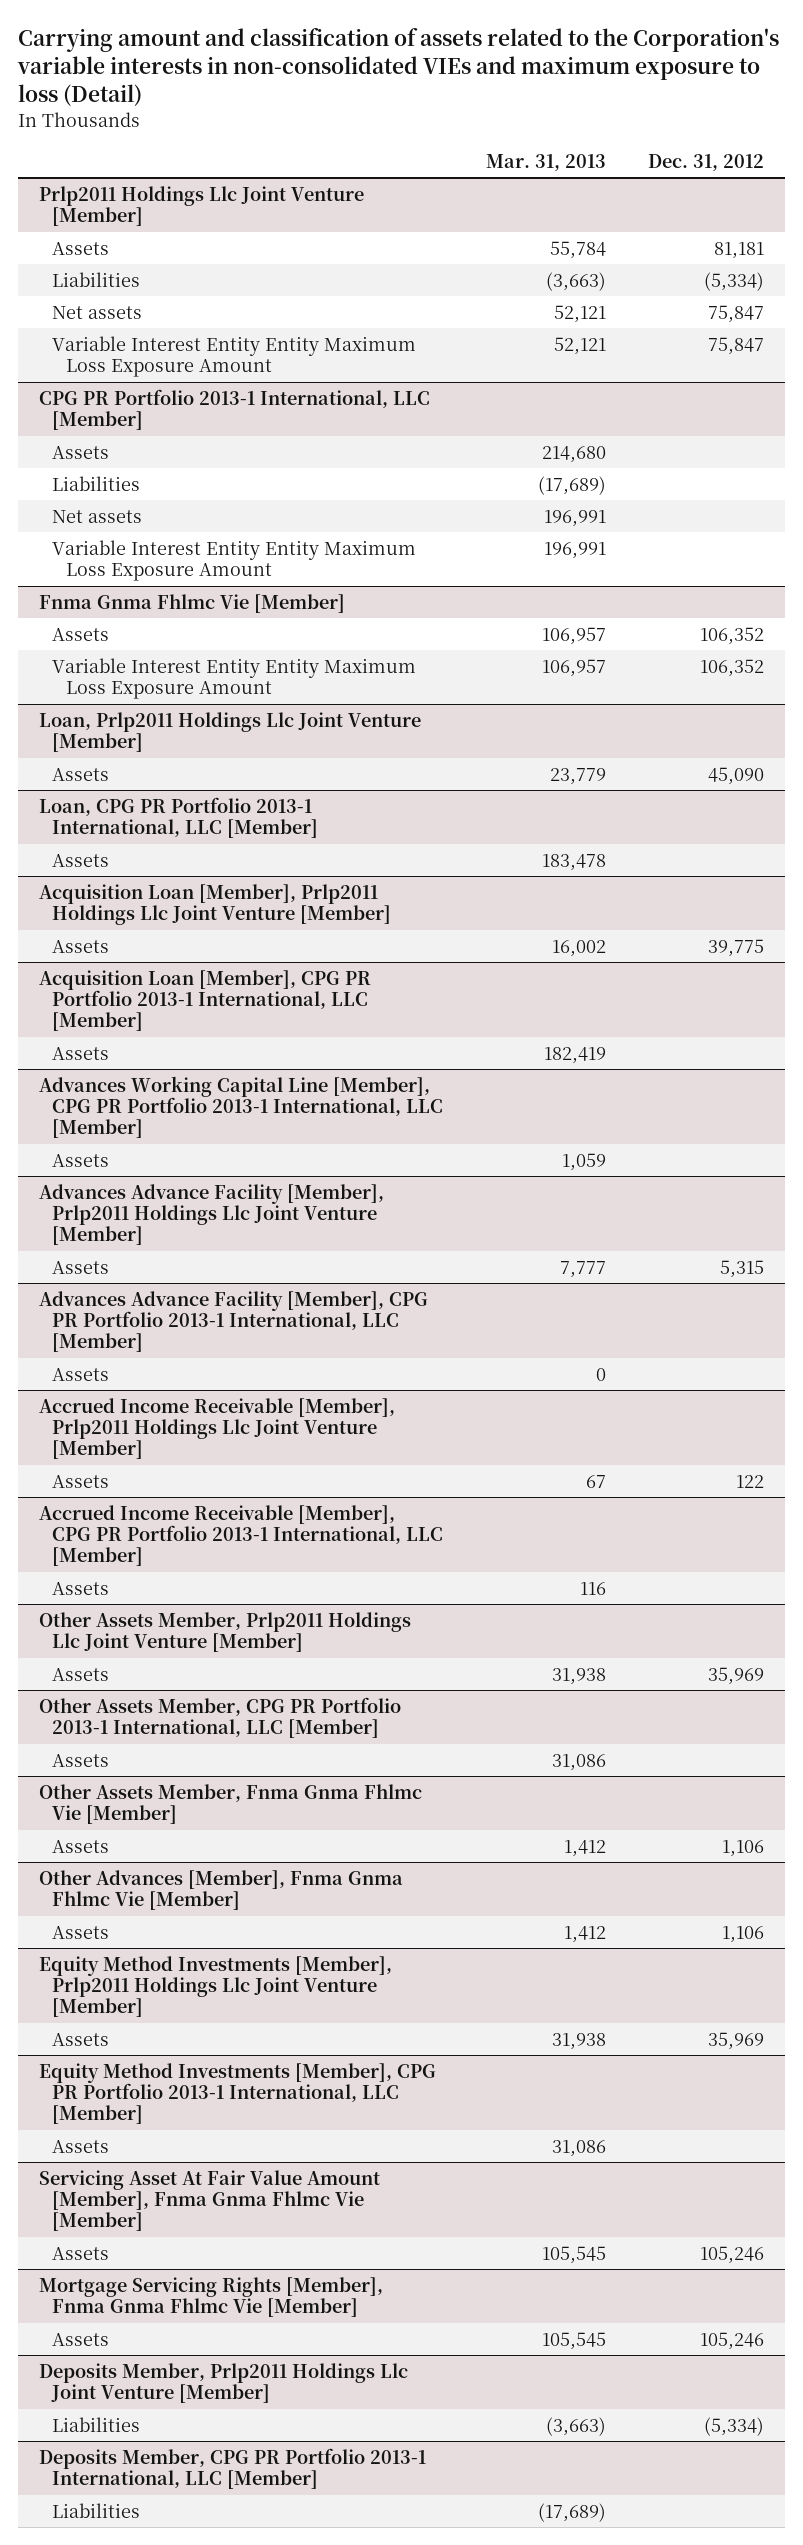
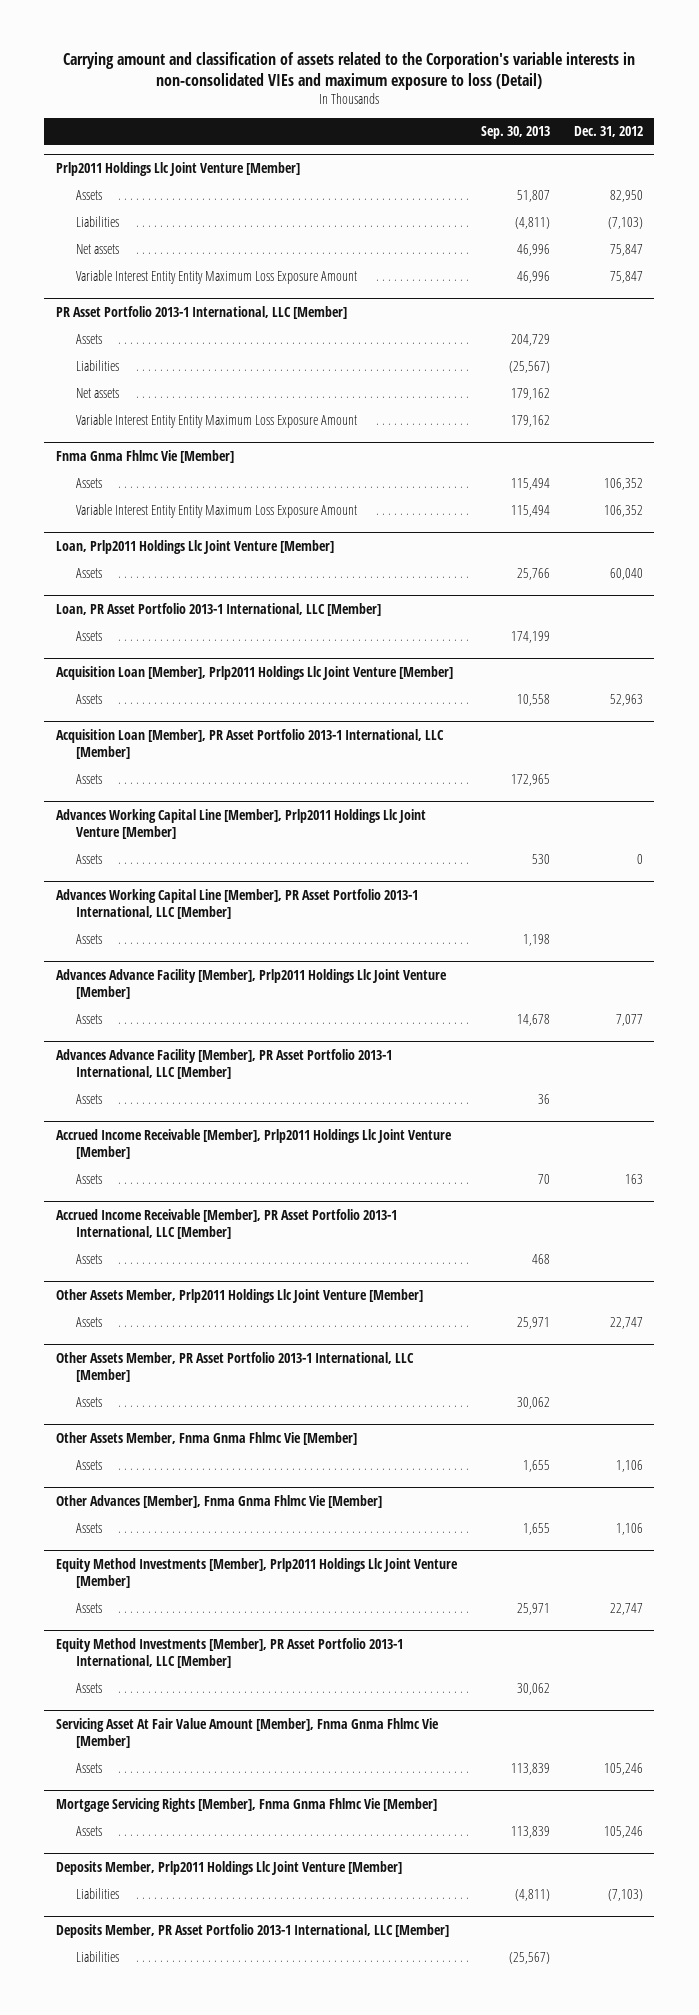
- | Mar. 31, 2013 | Dec. 31, 2012
+ | Sep. 30, 2013 | Dec. 31, 2012
@ Prlp2011 Holdings Llc Joint Venture [Member]
- Assets | 55,784 | 81,181
- Liabilities | (3,663) | (5,334)
+ Assets | 51,807 | 82,950
+ Liabilities | (4,811) | (7,103)
- CPG PR Portfolio 2013-1 International, LLC [Member]
+ PR Asset Portfolio 2013-1 International, LLC [Member]
@ Loan, Prlp2011 Holdings Llc Joint Venture [Member]
- Assets | 23,779 | 45,090
- Loan, CPG PR Portfolio 2013-1 International, LLC [Member]
@ Loan, Prlp2011 Holdings Llc Joint Venture [Member]
+ Assets | 25,766 | 60,040
+ Loan, PR Asset Portfolio 2013-1 International, LLC [Member]
@ Acquisition Loan [Member], Prlp2011 Holdings Llc Joint Venture [Member]
- Assets | 16,002 | 39,775
- Acquisition Loan [Member], CPG PR Portfolio 2013-1 International, LLC [Member]
@ Acquisition Loan [Member], Prlp2011 Holdings Llc Joint Venture [Member]
+ Assets | 10,558 | 52,963
+ Acquisition Loan [Member], PR Asset Portfolio 2013-1 International, LLC [Member]
- Advances Working Capital Line [Member], CPG PR Portfolio 2013-1 International, LLC [Member]
+ Advances Working Capital Line [Member], Prlp2011 Holdings Llc Joint Venture [Member]
+ Assets | 530 | 0
+ Advances Working Capital Line [Member], PR Asset Portfolio 2013-1 International, LLC [Member]
@ Advances Advance Facility [Member], Prlp2011 Holdings Llc Joint Venture [Member]
- Assets | 7,777 | 5,315
- Advances Advance Facility [Member], CPG PR Portfolio 2013-1 International, LLC [Member]
@ Advances Advance Facility [Member], Prlp2011 Holdings Llc Joint Venture [Member]
+ Assets | 14,678 | 7,077
+ Advances Advance Facility [Member], PR Asset Portfolio 2013-1 International, LLC [Member]
@ Accrued Income Receivable [Member], Prlp2011 Holdings Llc Joint Venture [Member]
- Assets | 67 | 122
- Accrued Income Receivable [Member], CPG PR Portfolio 2013-1 International, LLC [Member]
@ Accrued Income Receivable [Member], Prlp2011 Holdings Llc Joint Venture [Member]
+ Assets | 70 | 163
+ Accrued Income Receivable [Member], PR Asset Portfolio 2013-1 International, LLC [Member]
@ Other Assets Member, Prlp2011 Holdings Llc Joint Venture [Member]
- Assets | 31,938 | 35,969
- Other Assets Member, CPG PR Portfolio 2013-1 International, LLC [Member]
@ Other Assets Member, Prlp2011 Holdings Llc Joint Venture [Member]
+ Assets | 25,971 | 22,747
+ Other Assets Member, PR Asset Portfolio 2013-1 International, LLC [Member]
@ Equity Method Investments [Member], Prlp2011 Holdings Llc Joint Venture [Member]
- Assets | 31,938 | 35,969
- Equity Method Investments [Member], CPG PR Portfolio 2013-1 International, LLC [Member]
@ Equity Method Investments [Member], Prlp2011 Holdings Llc Joint Venture [Member]
+ Assets | 25,971 | 22,747
+ Equity Method Investments [Member], PR Asset Portfolio 2013-1 International, LLC [Member]
@ Deposits Member, Prlp2011 Holdings Llc Joint Venture [Member]
- Liabilities | (3,663) | (5,334)
- Deposits Member, CPG PR Portfolio 2013-1 International, LLC [Member]
@ Deposits Member, Prlp2011 Holdings Llc Joint Venture [Member]
+ Liabilities | (4,811) | (7,103)
+ Deposits Member, PR Asset Portfolio 2013-1 International, LLC [Member]

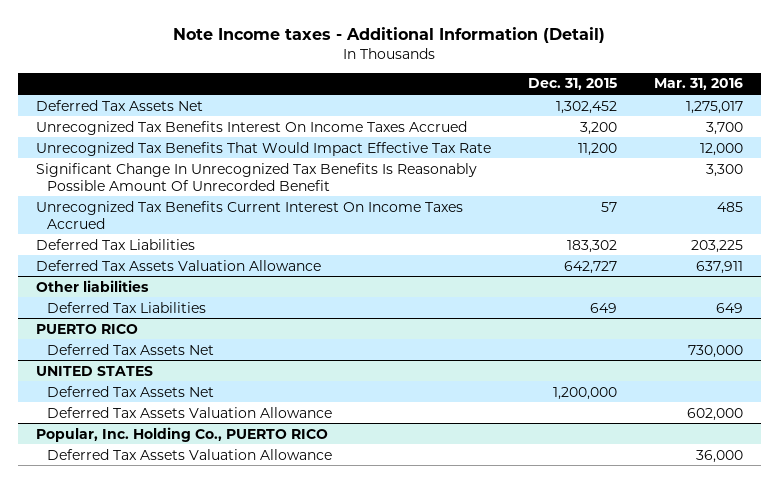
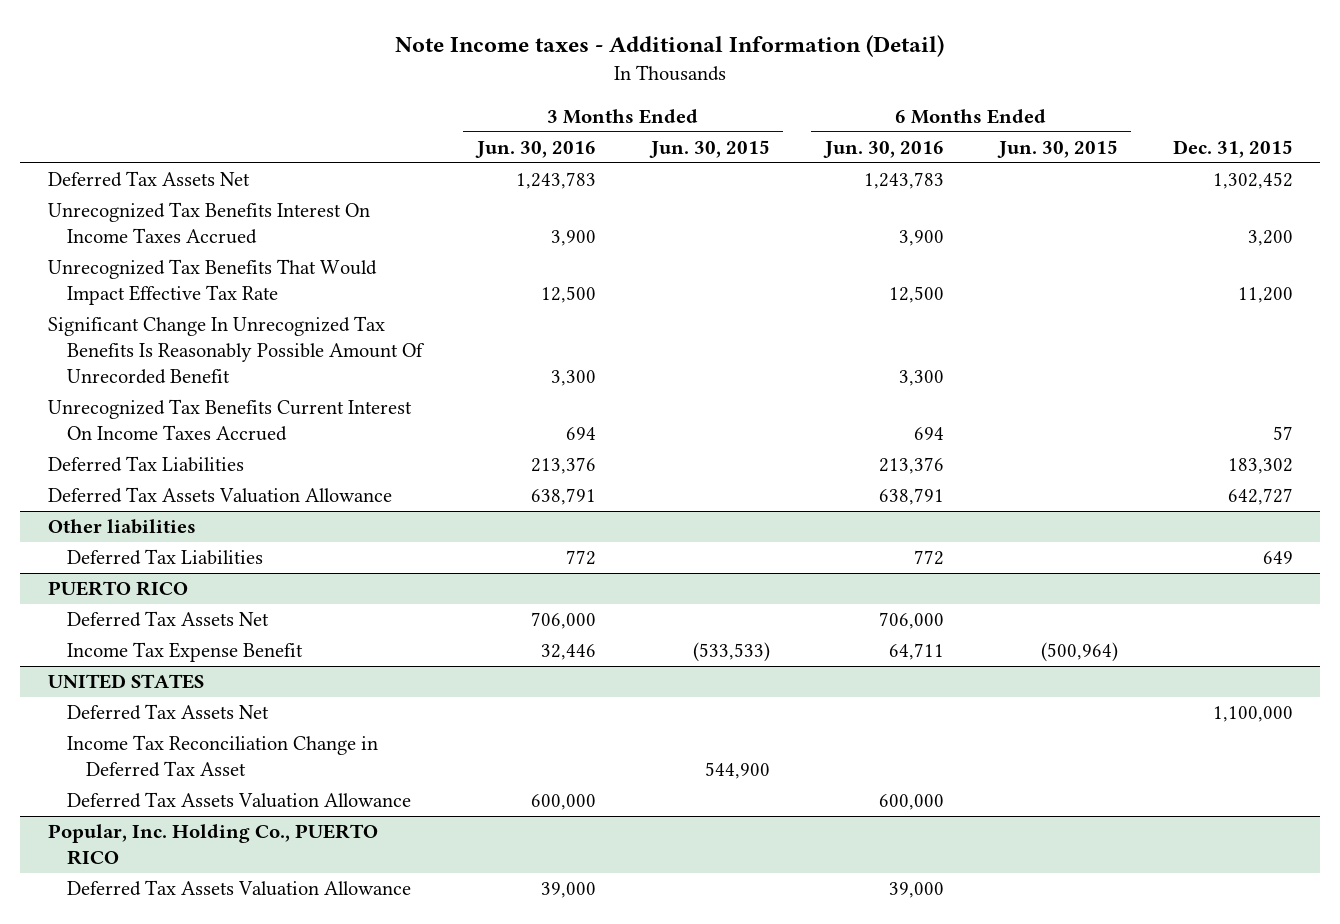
- | Dec. 31, 2015 | Mar. 31, 2016
+ | 3 Months Ended Jun. 30, 2016 | 3 Months Ended Jun. 30, 2015 | 6 Months Ended Jun. 30, 2016 | 6 Months Ended Jun. 30, 2015 | Dec. 31, 2015
@ PUERTO RICO
+ Income Tax Expense Benefit | 32,446 | (533,533) | 64,711 | (500,964) |
@ UNITED STATES
- Deferred Tax Assets Net | 1,200,000 |
+ Deferred Tax Assets Net | | | | | 1,100,000
+ Income Tax Reconciliation Change in Deferred Tax Asset | | 544,900 | | |

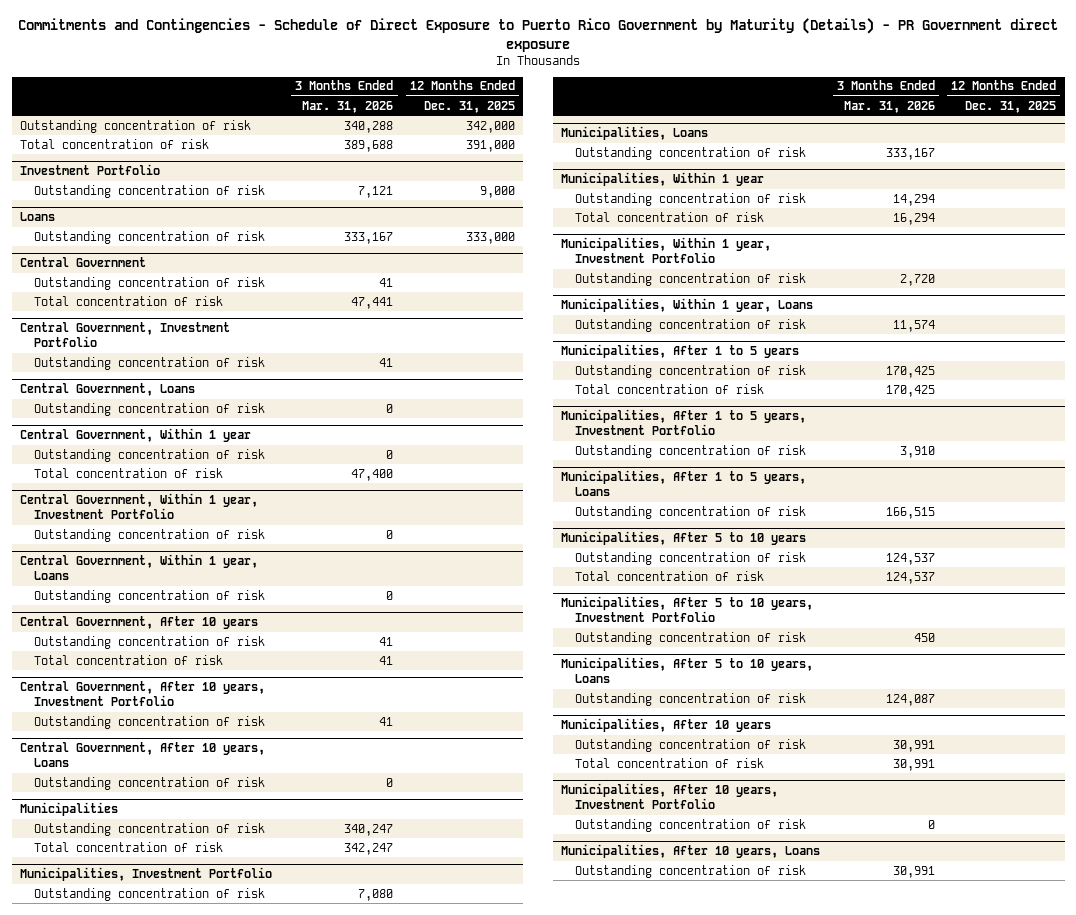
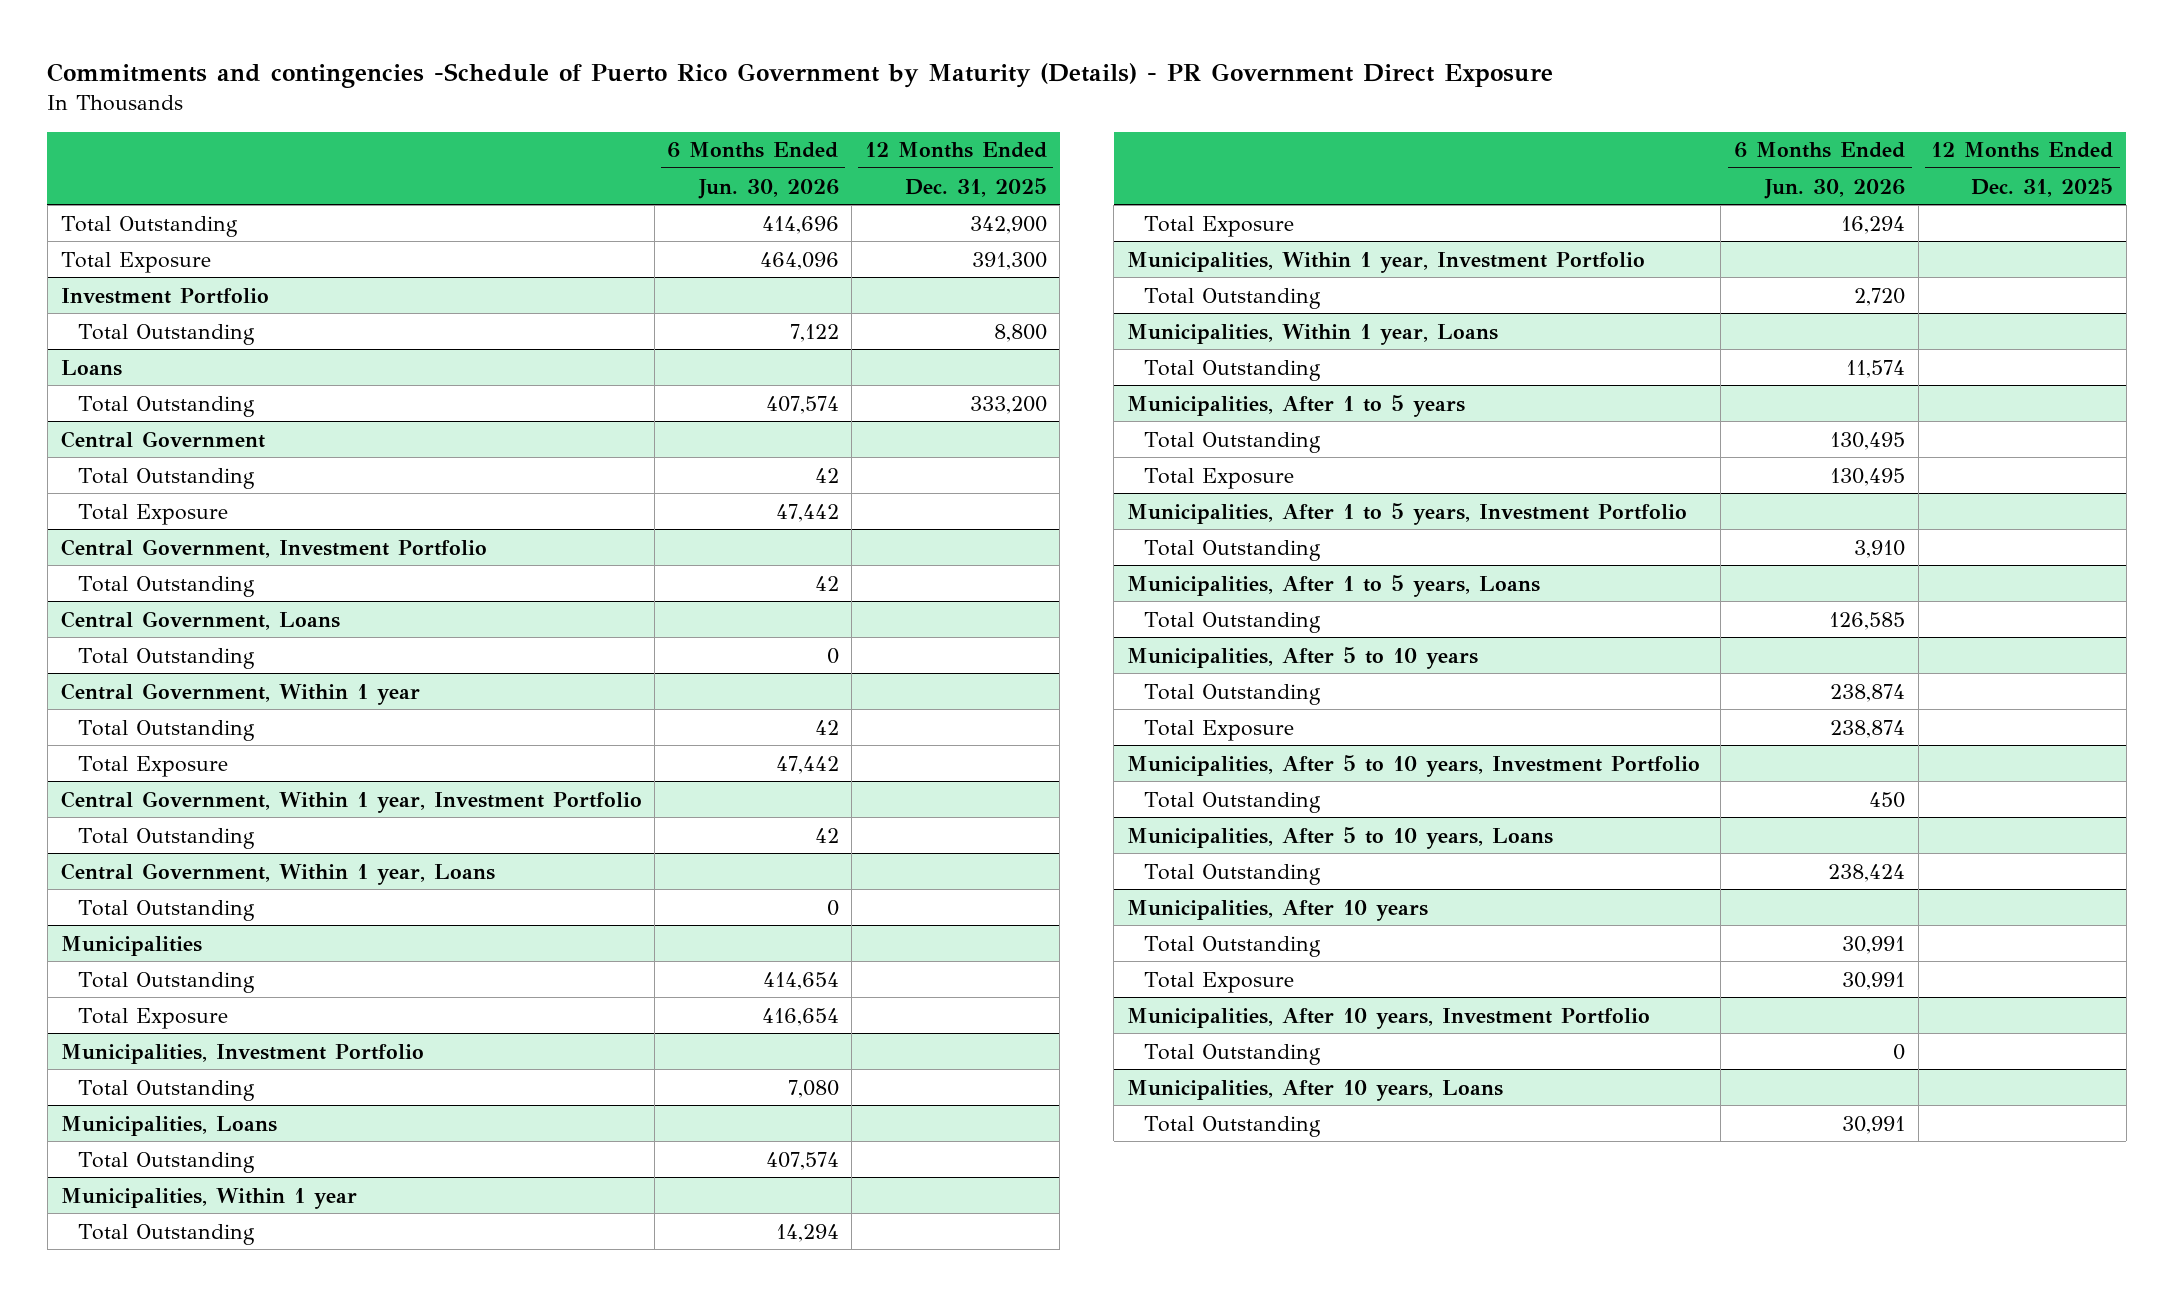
- Commitments and Contingencies - Schedule of Direct Exposure to Puerto Rico Government by Maturity (Details) - PR Government direct exposure
+ Commitments and contingencies -Schedule of Puerto Rico Government by Maturity (Details) - PR Government Direct Exposure
- | 3 Months Ended Mar. 31, 2026 | 12 Months Ended Dec. 31, 2025
+ | 6 Months Ended Jun. 30, 2026 | 12 Months Ended Dec. 31, 2025
- Outstanding concentration of risk | 340,288 | 342,000
- Total concentration of risk | 389,688 | 391,000
+ Total Outstanding | 414,696 | 342,900
+ Total Exposure | 464,096 | 391,300
@ Investment Portfolio
- Outstanding concentration of risk | 7,121 | 9,000
+ Total Outstanding | 7,122 | 8,800
@ Loans
- Outstanding concentration of risk | 333,167 | 333,000
+ Total Outstanding | 407,574 | 333,200
@ Central Government
- Outstanding concentration of risk | 41 |
- Total concentration of risk | 47,441 |
+ Total Outstanding | 42 |
+ Total Exposure | 47,442 |
@ Central Government, Investment Portfolio
- Outstanding concentration of risk | 41 |
+ Total Outstanding | 42 |
@ Central Government, Loans
- Outstanding concentration of risk | 0 |
+ Total Outstanding | 0 |
@ Central Government, Within 1 year
- Outstanding concentration of risk | 0 |
- Total concentration of risk | 47,400 |
+ Total Outstanding | 42 |
+ Total Exposure | 47,442 |
@ Central Government, Within 1 year, Investment Portfolio
- Outstanding concentration of risk | 0 |
+ Total Outstanding | 42 |
@ Central Government, Within 1 year, Loans
- Outstanding concentration of risk | 0 |
- Central Government, After 10 years
- Outstanding concentration of risk | 41 |
- Total concentration of risk | 41 |
- Central Government, After 10 years, Investment Portfolio
- Outstanding concentration of risk | 41 |
- Central Government, After 10 years, Loans
- Outstanding concentration of risk | 0 |
@ Central Government, Within 1 year, Loans
+ Total Outstanding | 0 |
@ Municipalities
- Outstanding concentration of risk | 340,247 |
- Total concentration of risk | 342,247 |
+ Total Outstanding | 414,654 |
+ Total Exposure | 416,654 |
@ Municipalities, Investment Portfolio
- Outstanding concentration of risk | 7,080 |
+ Total Outstanding | 7,080 |
@ Municipalities, Loans
- Outstanding concentration of risk | 333,167 |
+ Total Outstanding | 407,574 |
@ Municipalities, Within 1 year
- Outstanding concentration of risk | 14,294 |
- Total concentration of risk | 16,294 |
+ Total Outstanding | 14,294 |
+ Total Exposure | 16,294 |
@ Municipalities, Within 1 year, Investment Portfolio
- Outstanding concentration of risk | 2,720 |
+ Total Outstanding | 2,720 |
@ Municipalities, Within 1 year, Loans
- Outstanding concentration of risk | 11,574 |
+ Total Outstanding | 11,574 |
@ Municipalities, After 1 to 5 years
- Outstanding concentration of risk | 170,425 |
- Total concentration of risk | 170,425 |
+ Total Outstanding | 130,495 |
+ Total Exposure | 130,495 |
@ Municipalities, After 1 to 5 years, Investment Portfolio
- Outstanding concentration of risk | 3,910 |
+ Total Outstanding | 3,910 |
@ Municipalities, After 1 to 5 years, Loans
- Outstanding concentration of risk | 166,515 |
+ Total Outstanding | 126,585 |
@ Municipalities, After 5 to 10 years
- Outstanding concentration of risk | 124,537 |
- Total concentration of risk | 124,537 |
+ Total Outstanding | 238,874 |
+ Total Exposure | 238,874 |
@ Municipalities, After 5 to 10 years, Investment Portfolio
- Outstanding concentration of risk | 450 |
+ Total Outstanding | 450 |
@ Municipalities, After 5 to 10 years, Loans
- Outstanding concentration of risk | 124,087 |
+ Total Outstanding | 238,424 |
@ Municipalities, After 10 years
- Outstanding concentration of risk | 30,991 |
- Total concentration of risk | 30,991 |
+ Total Outstanding | 30,991 |
+ Total Exposure | 30,991 |
@ Municipalities, After 10 years, Investment Portfolio
- Outstanding concentration of risk | 0 |
+ Total Outstanding | 0 |
@ Municipalities, After 10 years, Loans
- Outstanding concentration of risk | 30,991 |
+ Total Outstanding | 30,991 |

